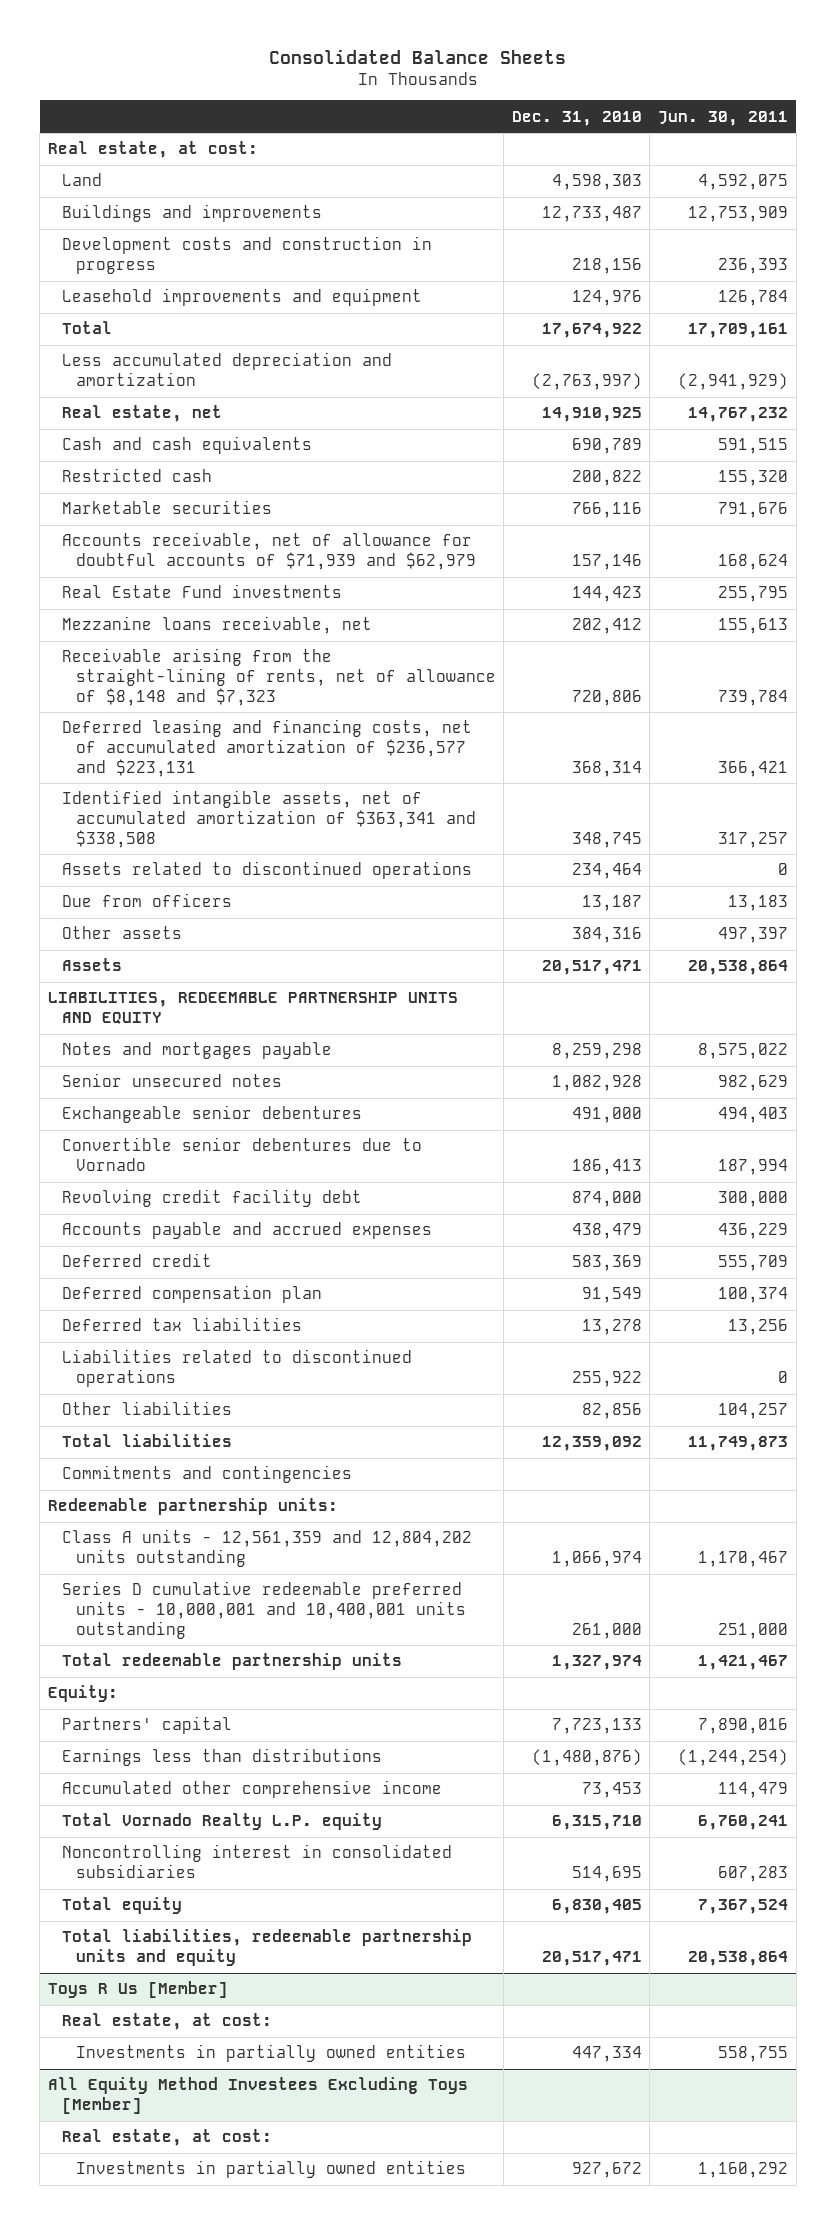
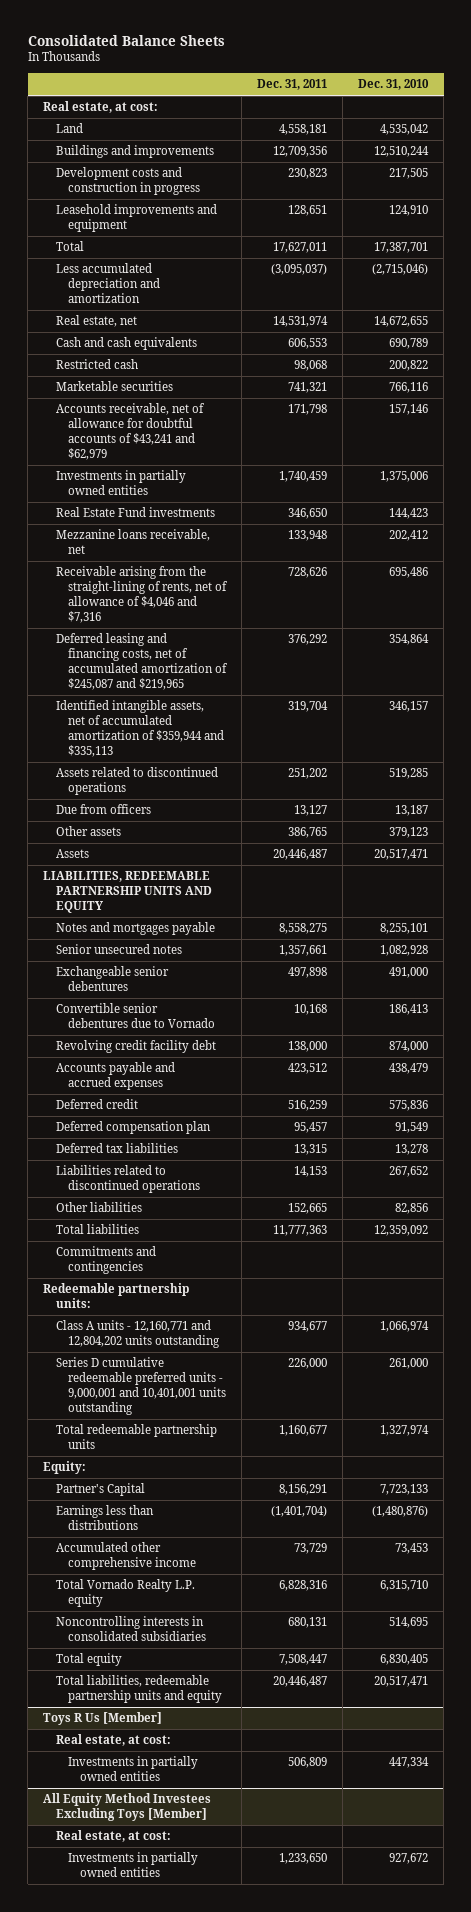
- | Dec. 31, 2010 | Jun. 30, 2011
+ | Dec. 31, 2011 | Dec. 31, 2010
- Land | 4,598,303 | 4,592,075
- Buildings and improvements | 12,733,487 | 12,753,909
- Development costs and construction in progress | 218,156 | 236,393
- Leasehold improvements and equipment | 124,976 | 126,784
- Total | 17,674,922 | 17,709,161
- Less accumulated depreciation and amortization | (2,763,997) | (2,941,929)
- Real estate, net | 14,910,925 | 14,767,232
+ Land | 4,558,181 | 4,535,042
+ Buildings and improvements | 12,709,356 | 12,510,244
+ Development costs and construction in progress | 230,823 | 217,505
+ Leasehold improvements and equipment | 128,651 | 124,910
+ Total | 17,627,011 | 17,387,701
+ Less accumulated depreciation and amortization | (3,095,037) | (2,715,046)
+ Real estate, net | 14,531,974 | 14,672,655
- Accounts receivable, net of allowance for doubtful accounts of $71,939 and $62,979 | 157,146 | 168,624
+ Accounts receivable, net of allowance for doubtful accounts of $43,241 and $62,979 | 171,798 | 157,146
+ Investments in partially owned entities | 1,740,459 | 1,375,006
- Receivable arising from the straight-lining of rents, net of allowance of $8,148 and $7,323 | 720,806 | 739,784
- Deferred leasing and financing costs, net of accumulated amortization of $236,577 and $223,131 | 368,314 | 366,421
- Identified intangible assets, net of accumulated amortization of $363,341 and $338,508 | 348,745 | 317,257
- Assets related to discontinued operations | 234,464 | 0
+ Receivable arising from the straight-lining of rents, net of allowance of $4,046 and $7,316 | 728,626 | 695,486
+ Deferred leasing and financing costs, net of accumulated amortization of $245,087 and $219,965 | 376,292 | 354,864
+ Identified intangible assets, net of accumulated amortization of $359,944 and $335,113 | 319,704 | 346,157
+ Assets related to discontinued operations | 251,202 | 519,285
- Other assets | 384,316 | 497,397
+ Other assets | 386,765 | 379,123
- Notes and mortgages payable | 8,259,298 | 8,575,022
+ Notes and mortgages payable | 8,558,275 | 8,255,101
- Deferred credit | 583,369 | 555,709
+ Deferred credit | 516,259 | 575,836
- Liabilities related to discontinued operations | 255,922 | 0
+ Liabilities related to discontinued operations | 14,153 | 267,652
- Class A units - 12,561,359 and 12,804,202 units outstanding | 1,066,974 | 1,170,467
- Series D cumulative redeemable preferred units - 10,000,001 and 10,400,001 units outstanding | 261,000 | 251,000
+ Class A units - 12,160,771 and 12,804,202 units outstanding | 934,677 | 1,066,974
+ Series D cumulative redeemable preferred units - 9,000,001 and 10,401,001 units outstanding | 226,000 | 261,000
- Partners' capital | 7,723,133 | 7,890,016
+ Partner's Capital | 8,156,291 | 7,723,133
- Noncontrolling interest in consolidated subsidiaries | 514,695 | 607,283
+ Noncontrolling interests in consolidated subsidiaries | 680,131 | 514,695

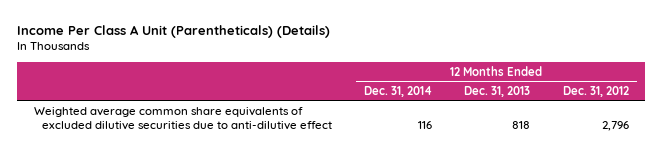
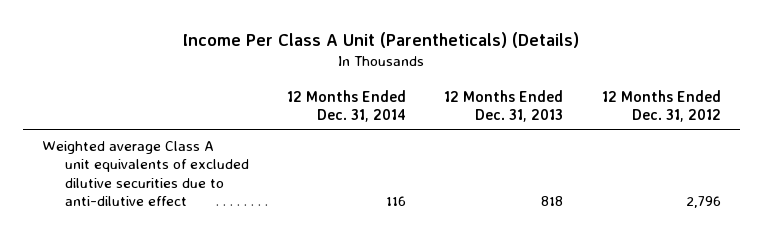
- Weighted average common share equivalents of excluded dilutive securities due to anti-dilutive effect | 116 | 818 | 2,796
+ Weighted average Class A unit equivalents of excluded dilutive securities due to anti-dilutive effect | 116 | 818 | 2,796

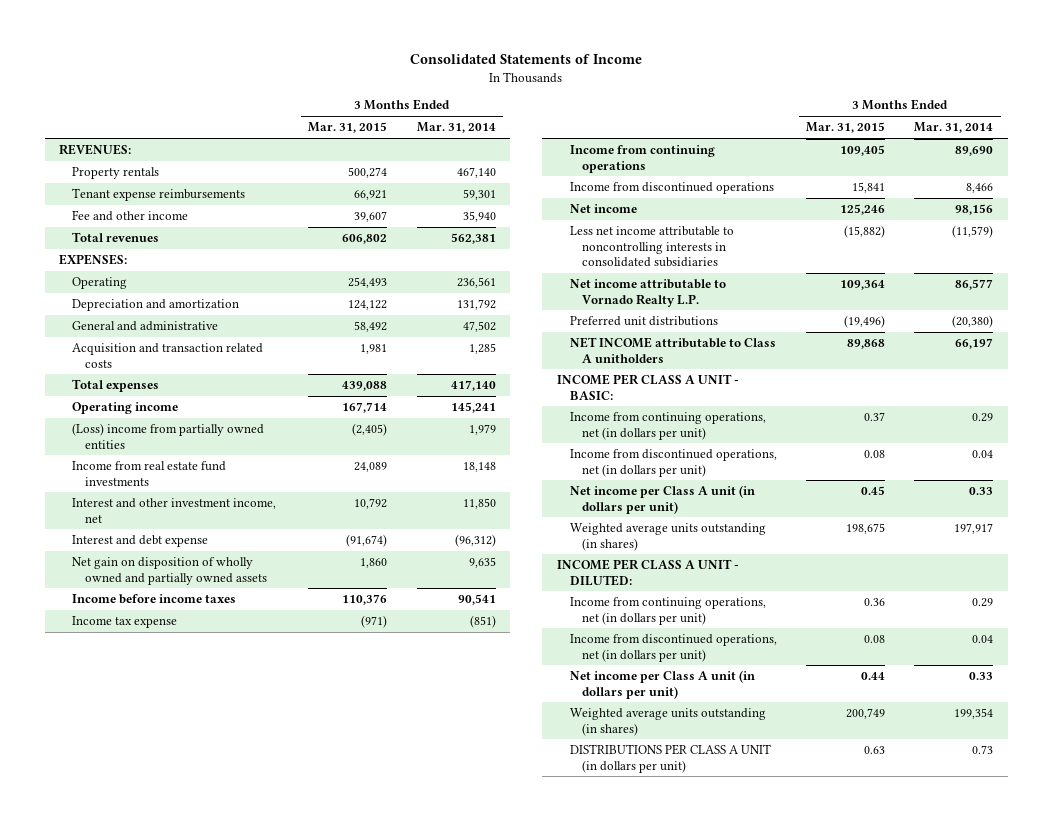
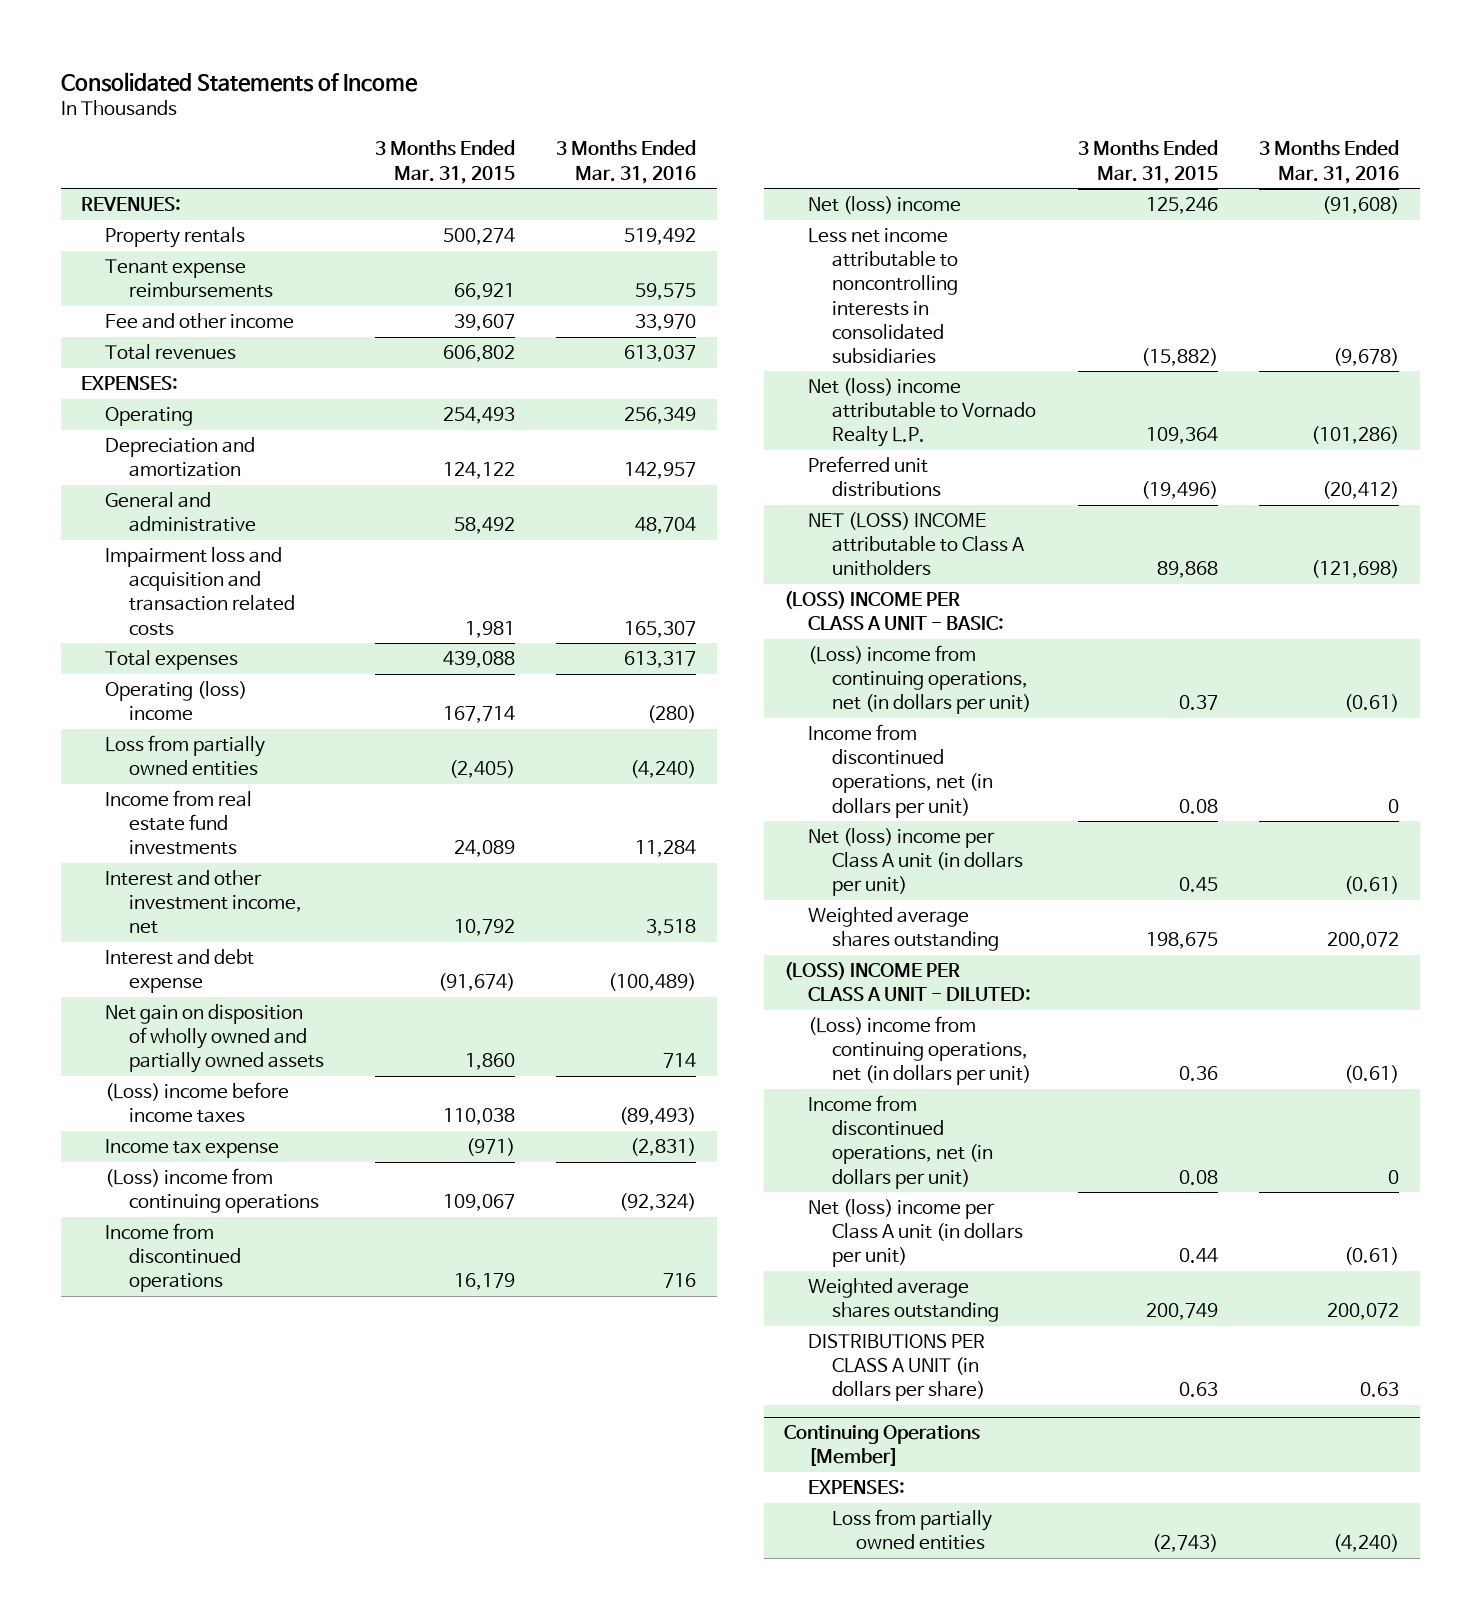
- | 3 Months Ended Mar. 31, 2015 | 3 Months Ended Mar. 31, 2014
+ | 3 Months Ended Mar. 31, 2015 | 3 Months Ended Mar. 31, 2016
- Acquisition and transaction related costs | 1,981 | 1,285
+ Impairment loss and acquisition and transaction related costs | 1,981 | 165,307
- Operating income | 167,714 | 145,241
- (Loss) income from partially owned entities | (2,405) | 1,979
+ Operating (loss) income | 167,714 | (280)
+ Loss from partially owned entities | (2,405) | (4,240)
- Income before income taxes | 110,376 | 90,541
+ (Loss) income before income taxes | 110,038 | (89,493)
- Income from continuing operations | 109,405 | 89,690
- Income from discontinued operations | 15,841 | 8,466
- Net income | 125,246 | 98,156
+ (Loss) income from continuing operations | 109,067 | (92,324)
+ Income from discontinued operations | 16,179 | 716
+ Net (loss) income | 125,246 | (91,608)
- Net income attributable to Vornado Realty L.P. | 109,364 | 86,577
+ Net (loss) income attributable to Vornado Realty L.P. | 109,364 | (101,286)
- NET INCOME attributable to Class A unitholders | 89,868 | 66,197
- INCOME PER CLASS A UNIT - BASIC:
- Income from continuing operations, net (in dollars per unit) | 0.37 | 0.29
+ NET (LOSS) INCOME attributable to Class A unitholders | 89,868 | (121,698)
+ (LOSS) INCOME PER CLASS A UNIT - BASIC:
+ (Loss) income from continuing operations, net (in dollars per unit) | 0.37 | (0.61)
- Net income per Class A unit (in dollars per unit) | 0.45 | 0.33
- Weighted average units outstanding (in shares) | 198,675 | 197,917
- INCOME PER CLASS A UNIT - DILUTED:
- Income from continuing operations, net (in dollars per unit) | 0.36 | 0.29
+ Net (loss) income per Class A unit (in dollars per unit) | 0.45 | (0.61)
+ Weighted average shares outstanding | 198,675 | 200,072
+ (LOSS) INCOME PER CLASS A UNIT - DILUTED:
+ (Loss) income from continuing operations, net (in dollars per unit) | 0.36 | (0.61)
- Net income per Class A unit (in dollars per unit) | 0.44 | 0.33
- Weighted average units outstanding (in shares) | 200,749 | 199,354
- DISTRIBUTIONS PER CLASS A UNIT (in dollars per unit) | 0.63 | 0.73
+ Net (loss) income per Class A unit (in dollars per unit) | 0.44 | (0.61)
+ Weighted average shares outstanding | 200,749 | 200,072
+ DISTRIBUTIONS PER CLASS A UNIT (in dollars per share) | 0.63 | 0.63
+ Continuing Operations [Member]
+ EXPENSES:
+ Loss from partially owned entities | (2,743) | (4,240)

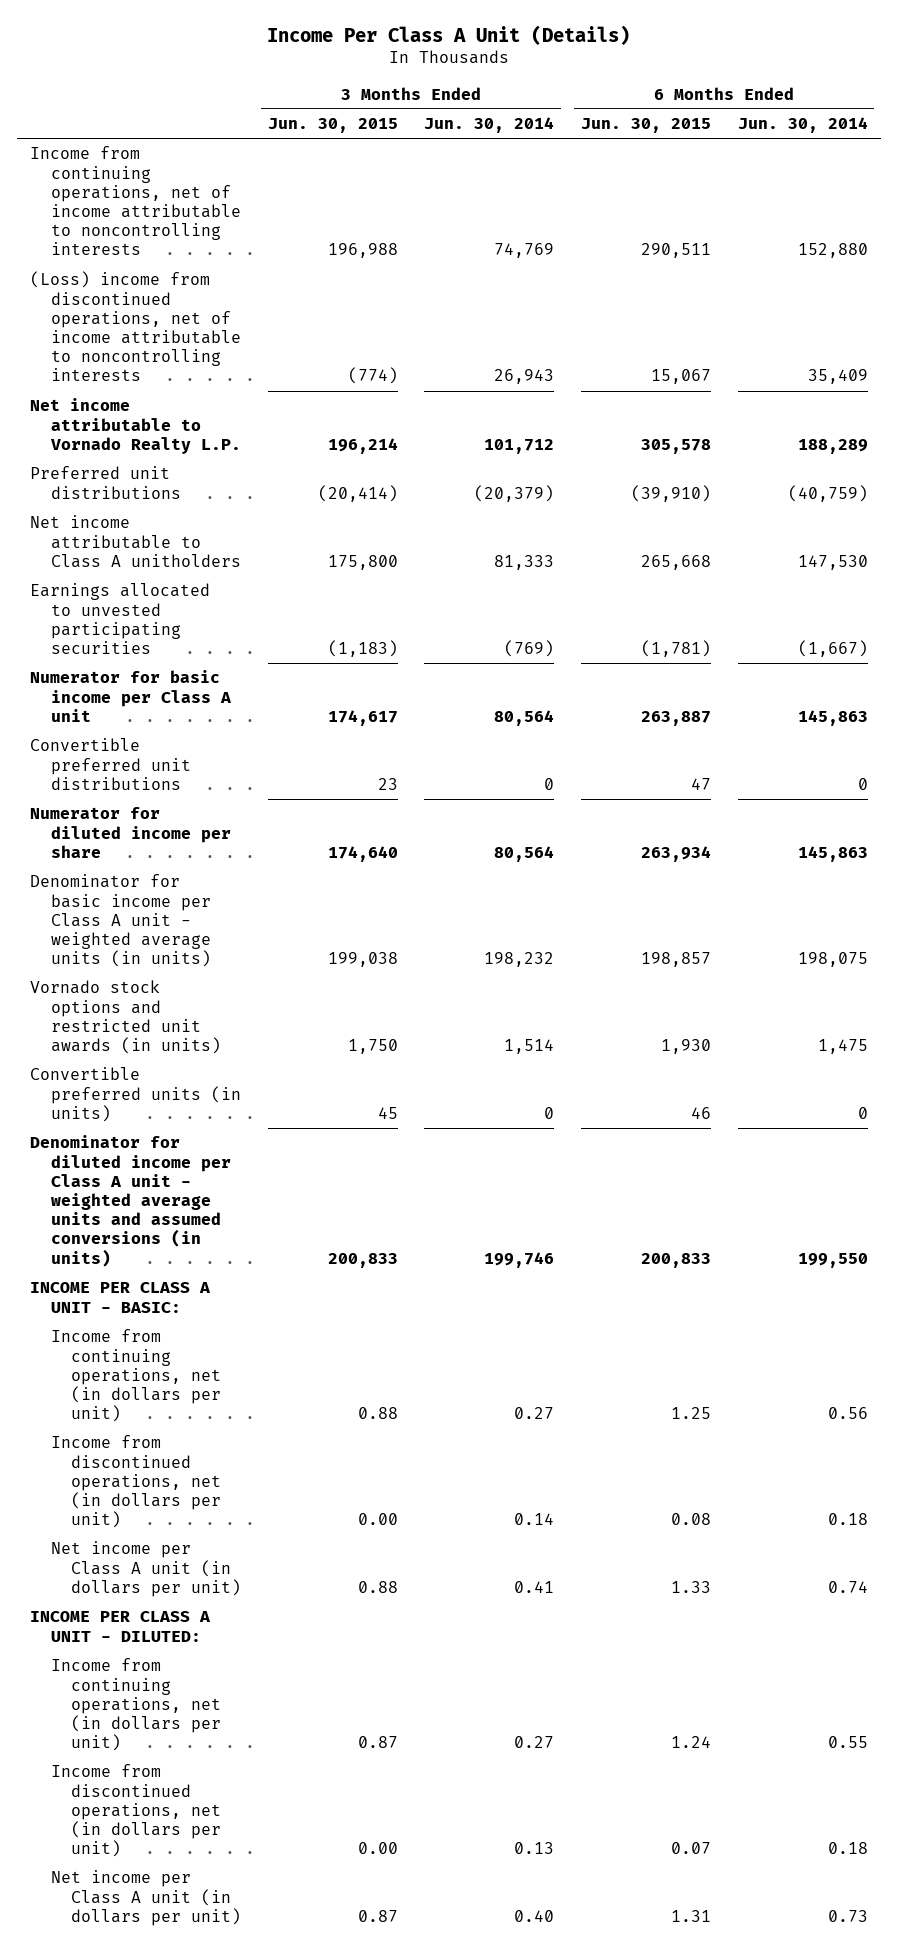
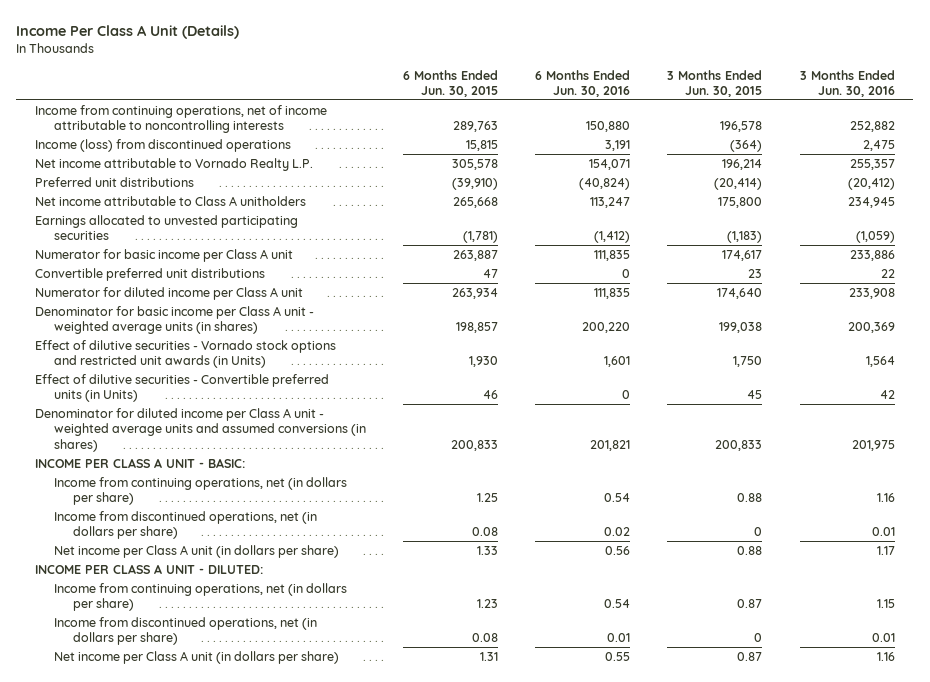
- | 3 Months Ended Jun. 30, 2015 | 3 Months Ended Jun. 30, 2014 | 6 Months Ended Jun. 30, 2015 | 6 Months Ended Jun. 30, 2014
+ | 6 Months Ended Jun. 30, 2015 | 6 Months Ended Jun. 30, 2016 | 3 Months Ended Jun. 30, 2015 | 3 Months Ended Jun. 30, 2016
- Income from continuing operations, net of income attributable to noncontrolling interests | 196,988 | 74,769 | 290,511 | 152,880
- (Loss) income from discontinued operations, net of income attributable to noncontrolling interests | (774) | 26,943 | 15,067 | 35,409
+ Income from continuing operations, net of income attributable to noncontrolling interests | 289,763 | 150,880 | 196,578 | 252,882
+ Income (loss) from discontinued operations | 15,815 | 3,191 | (364) | 2,475
- Numerator for diluted income per share | 174,640 | 80,564 | 263,934 | 145,863
- Denominator for basic income per Class A unit - weighted average units (in units) | 199,038 | 198,232 | 198,857 | 198,075
- Vornado stock options and restricted unit awards (in units) | 1,750 | 1,514 | 1,930 | 1,475
- Convertible preferred units (in units) | 45 | 0 | 46 | 0
- Denominator for diluted income per Class A unit - weighted average units and assumed conversions (in units) | 200,833 | 199,746 | 200,833 | 199,550
+ Numerator for diluted income per Class A unit | 263,934 | 111,835 | 174,640 | 233,908
+ Denominator for basic income per Class A unit - weighted average units (in shares) | 198,857 | 200,220 | 199,038 | 200,369
+ Effect of dilutive securities - Vornado stock options and restricted unit awards (in Units) | 1,930 | 1,601 | 1,750 | 1,564
+ Effect of dilutive securities - Convertible preferred units (in Units) | 46 | 0 | 45 | 42
+ Denominator for diluted income per Class A unit - weighted average units and assumed conversions (in shares) | 200,833 | 201,821 | 200,833 | 201,975
- Income from continuing operations, net (in dollars per unit) | 0.88 | 0.27 | 1.25 | 0.56
- Income from discontinued operations, net (in dollars per unit) | 0.00 | 0.14 | 0.08 | 0.18
- Net income per Class A unit (in dollars per unit) | 0.88 | 0.41 | 1.33 | 0.74
+ Income from continuing operations, net (in dollars per share) | 1.25 | 0.54 | 0.88 | 1.16
+ Income from discontinued operations, net (in dollars per share) | 0.08 | 0.02 | 0 | 0.01
+ Net income per Class A unit (in dollars per share) | 1.33 | 0.56 | 0.88 | 1.17
- Income from continuing operations, net (in dollars per unit) | 0.87 | 0.27 | 1.24 | 0.55
- Income from discontinued operations, net (in dollars per unit) | 0.00 | 0.13 | 0.07 | 0.18
- Net income per Class A unit (in dollars per unit) | 0.87 | 0.40 | 1.31 | 0.73
+ Income from continuing operations, net (in dollars per share) | 1.23 | 0.54 | 0.87 | 1.15
+ Income from discontinued operations, net (in dollars per share) | 0.08 | 0.01 | 0 | 0.01
+ Net income per Class A unit (in dollars per share) | 1.31 | 0.55 | 0.87 | 1.16

